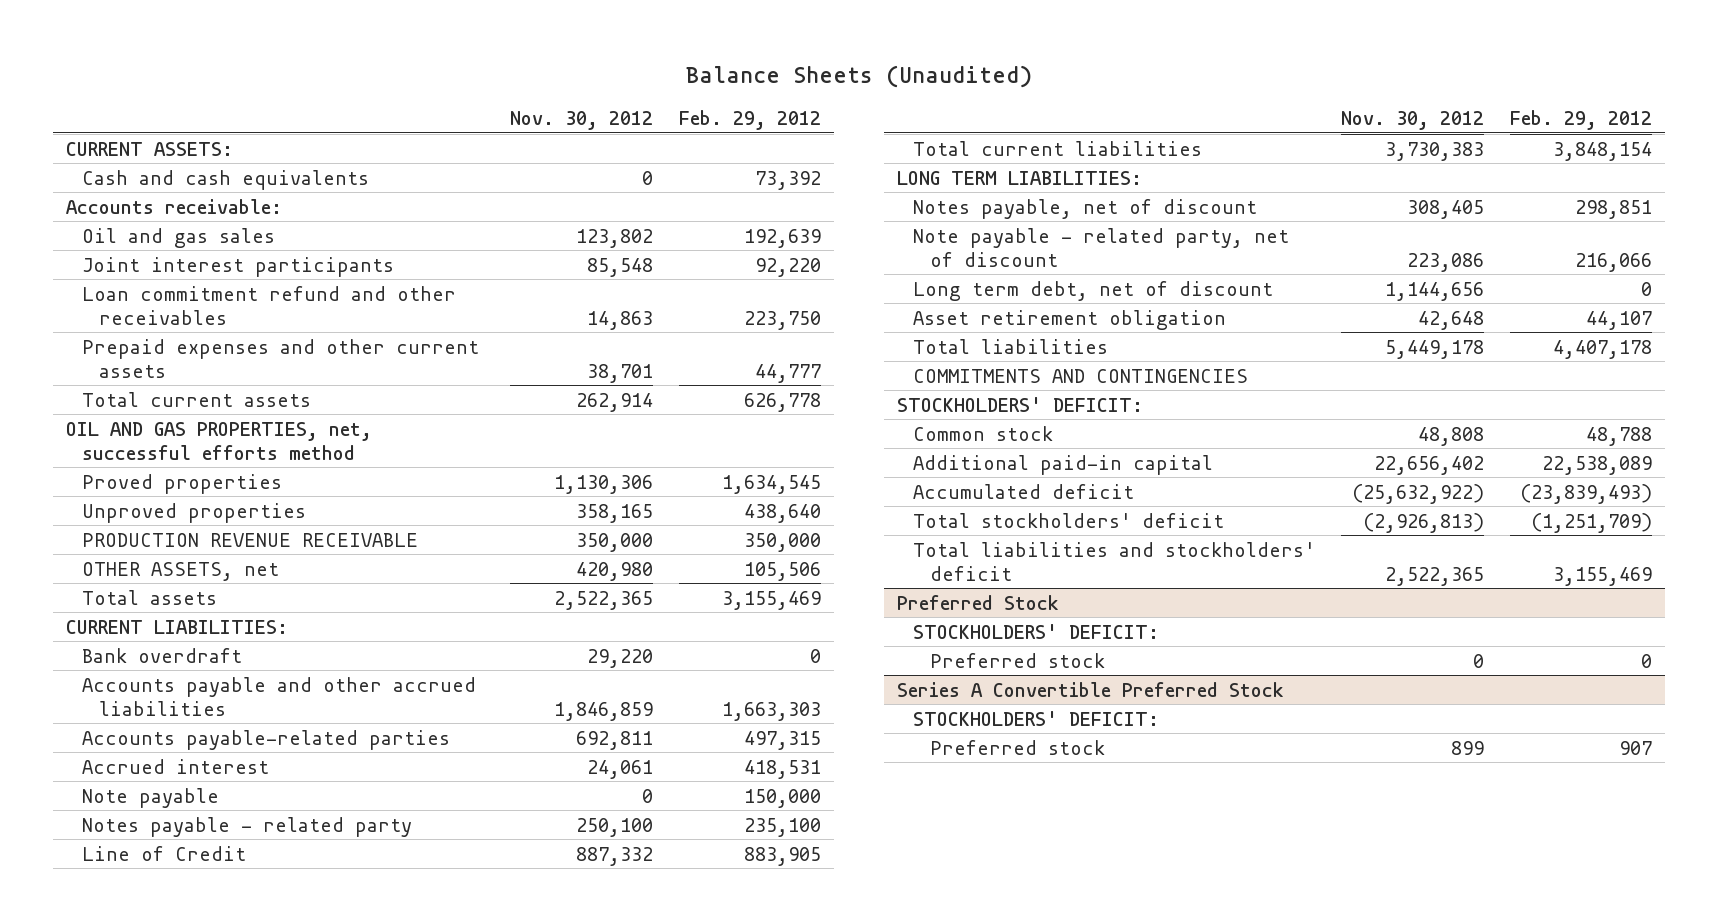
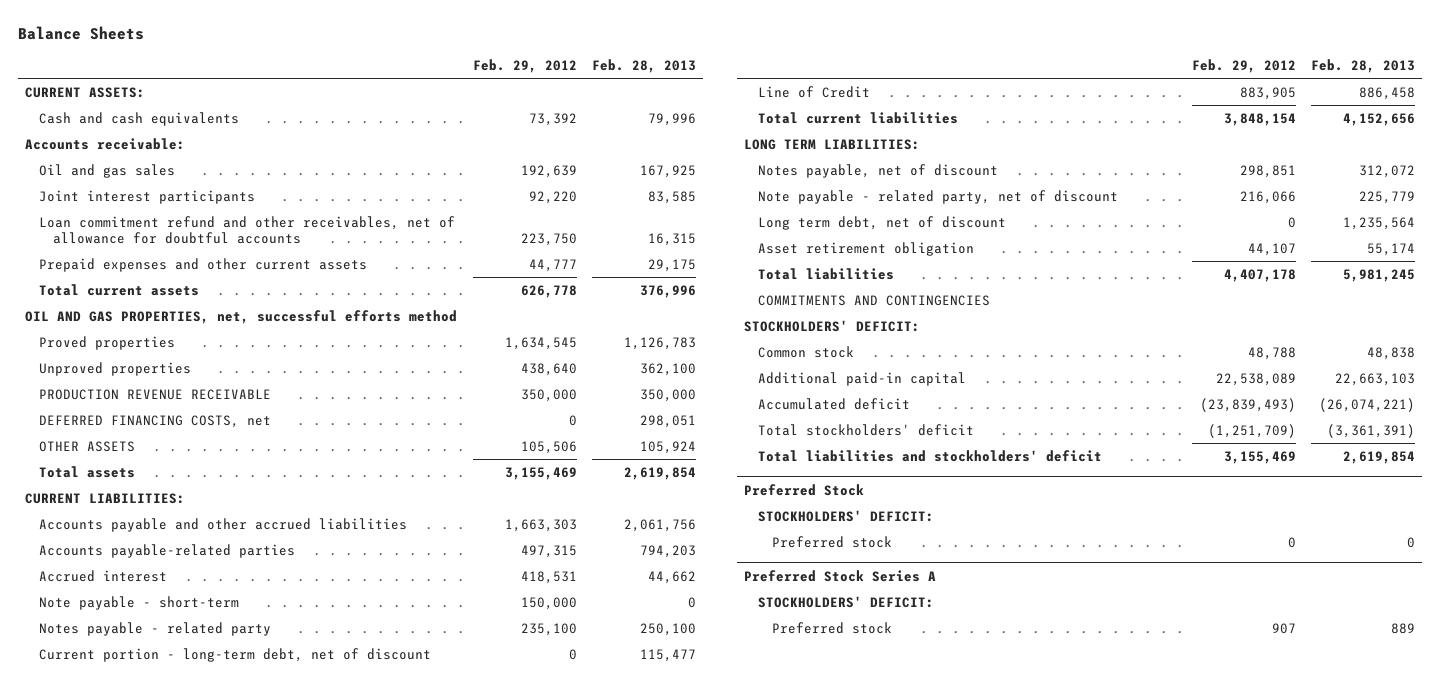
- Balance Sheets (Unaudited)
+ Balance Sheets
- | Nov. 30, 2012 | Feb. 29, 2012
+ | Feb. 29, 2012 | Feb. 28, 2013
- Loan commitment refund and other receivables | 14,863 | 223,750
+ Loan commitment refund and other receivables, net of allowance for doubtful accounts | 223,750 | 16,315
- OTHER ASSETS, net | 420,980 | 105,506
+ DEFERRED FINANCING COSTS, net | 0 | 298,051
+ OTHER ASSETS | 105,506 | 105,924
- Bank overdraft | 29,220 | 0
- Note payable | 0 | 150,000
+ Note payable - short-term | 150,000 | 0
+ Current portion - long-term debt, net of discount | 0 | 115,477
- Series A Convertible Preferred Stock
+ Preferred Stock Series A

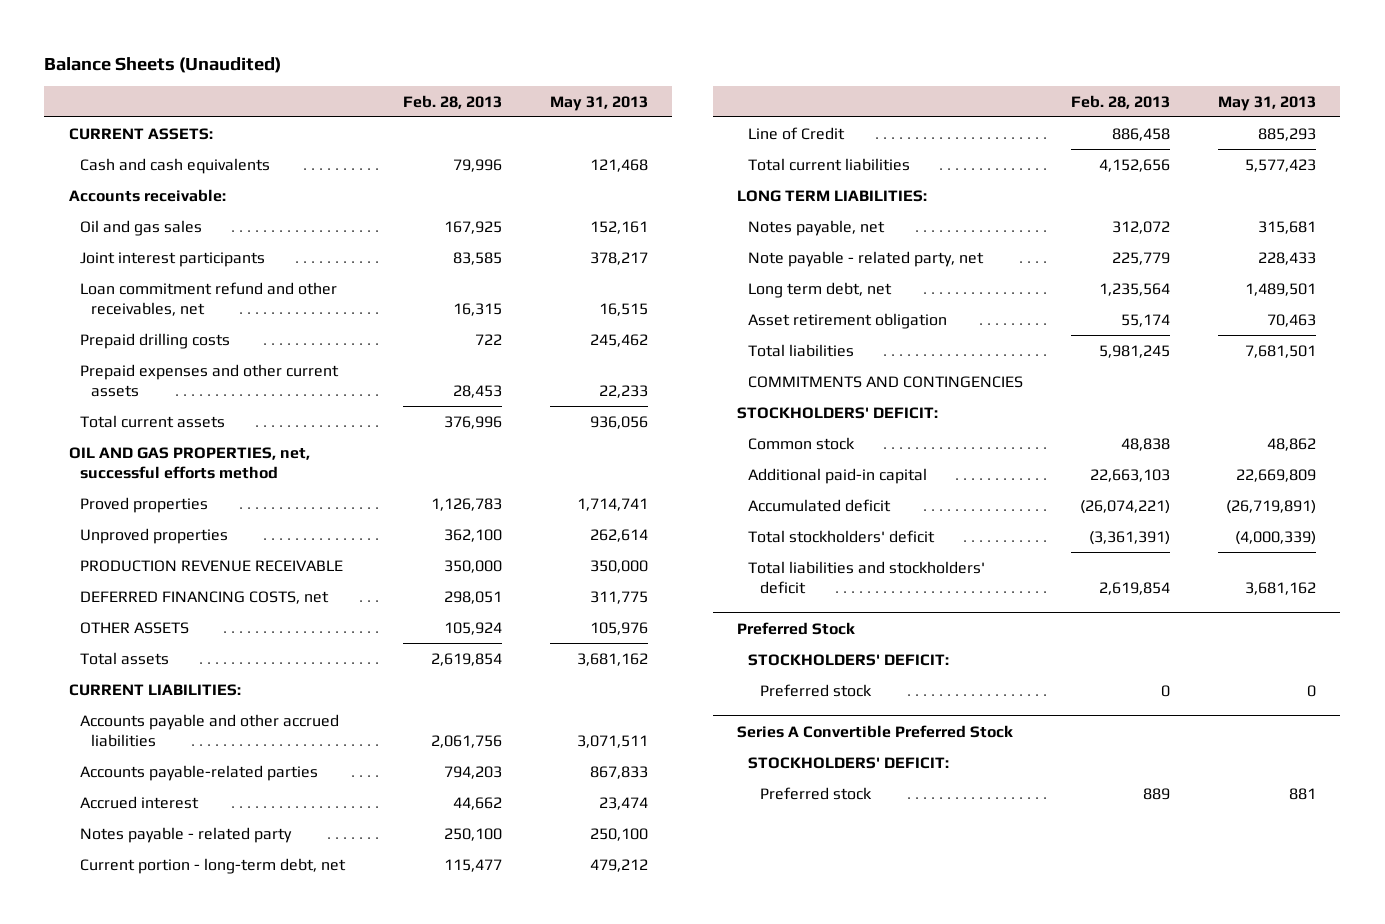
- Balance Sheets
+ Balance Sheets (Unaudited)
- | Feb. 29, 2012 | Feb. 28, 2013
+ | Feb. 28, 2013 | May 31, 2013
- Loan commitment refund and other receivables, net of allowance for doubtful accounts | 223,750 | 16,315
- Prepaid expenses and other current assets | 44,777 | 29,175
+ Loan commitment refund and other receivables, net | 16,315 | 16,515
+ Prepaid drilling costs | 722 | 245,462
+ Prepaid expenses and other current assets | 28,453 | 22,233
- Note payable - short-term | 150,000 | 0
- Current portion - long-term debt, net of discount | 0 | 115,477
+ Current portion - long-term debt, net | 115,477 | 479,212
- Notes payable, net of discount | 298,851 | 312,072
- Note payable - related party, net of discount | 216,066 | 225,779
- Long term debt, net of discount | 0 | 1,235,564
+ Notes payable, net | 312,072 | 315,681
+ Note payable - related party, net | 225,779 | 228,433
+ Long term debt, net | 1,235,564 | 1,489,501
- Preferred Stock Series A
+ Series A Convertible Preferred Stock

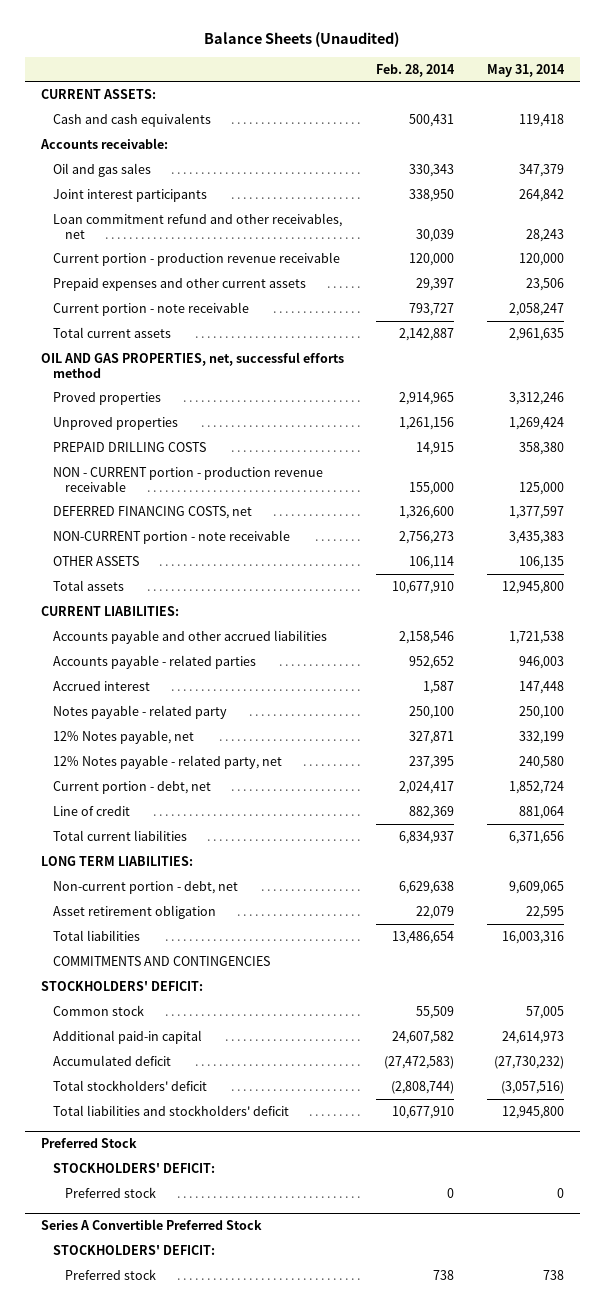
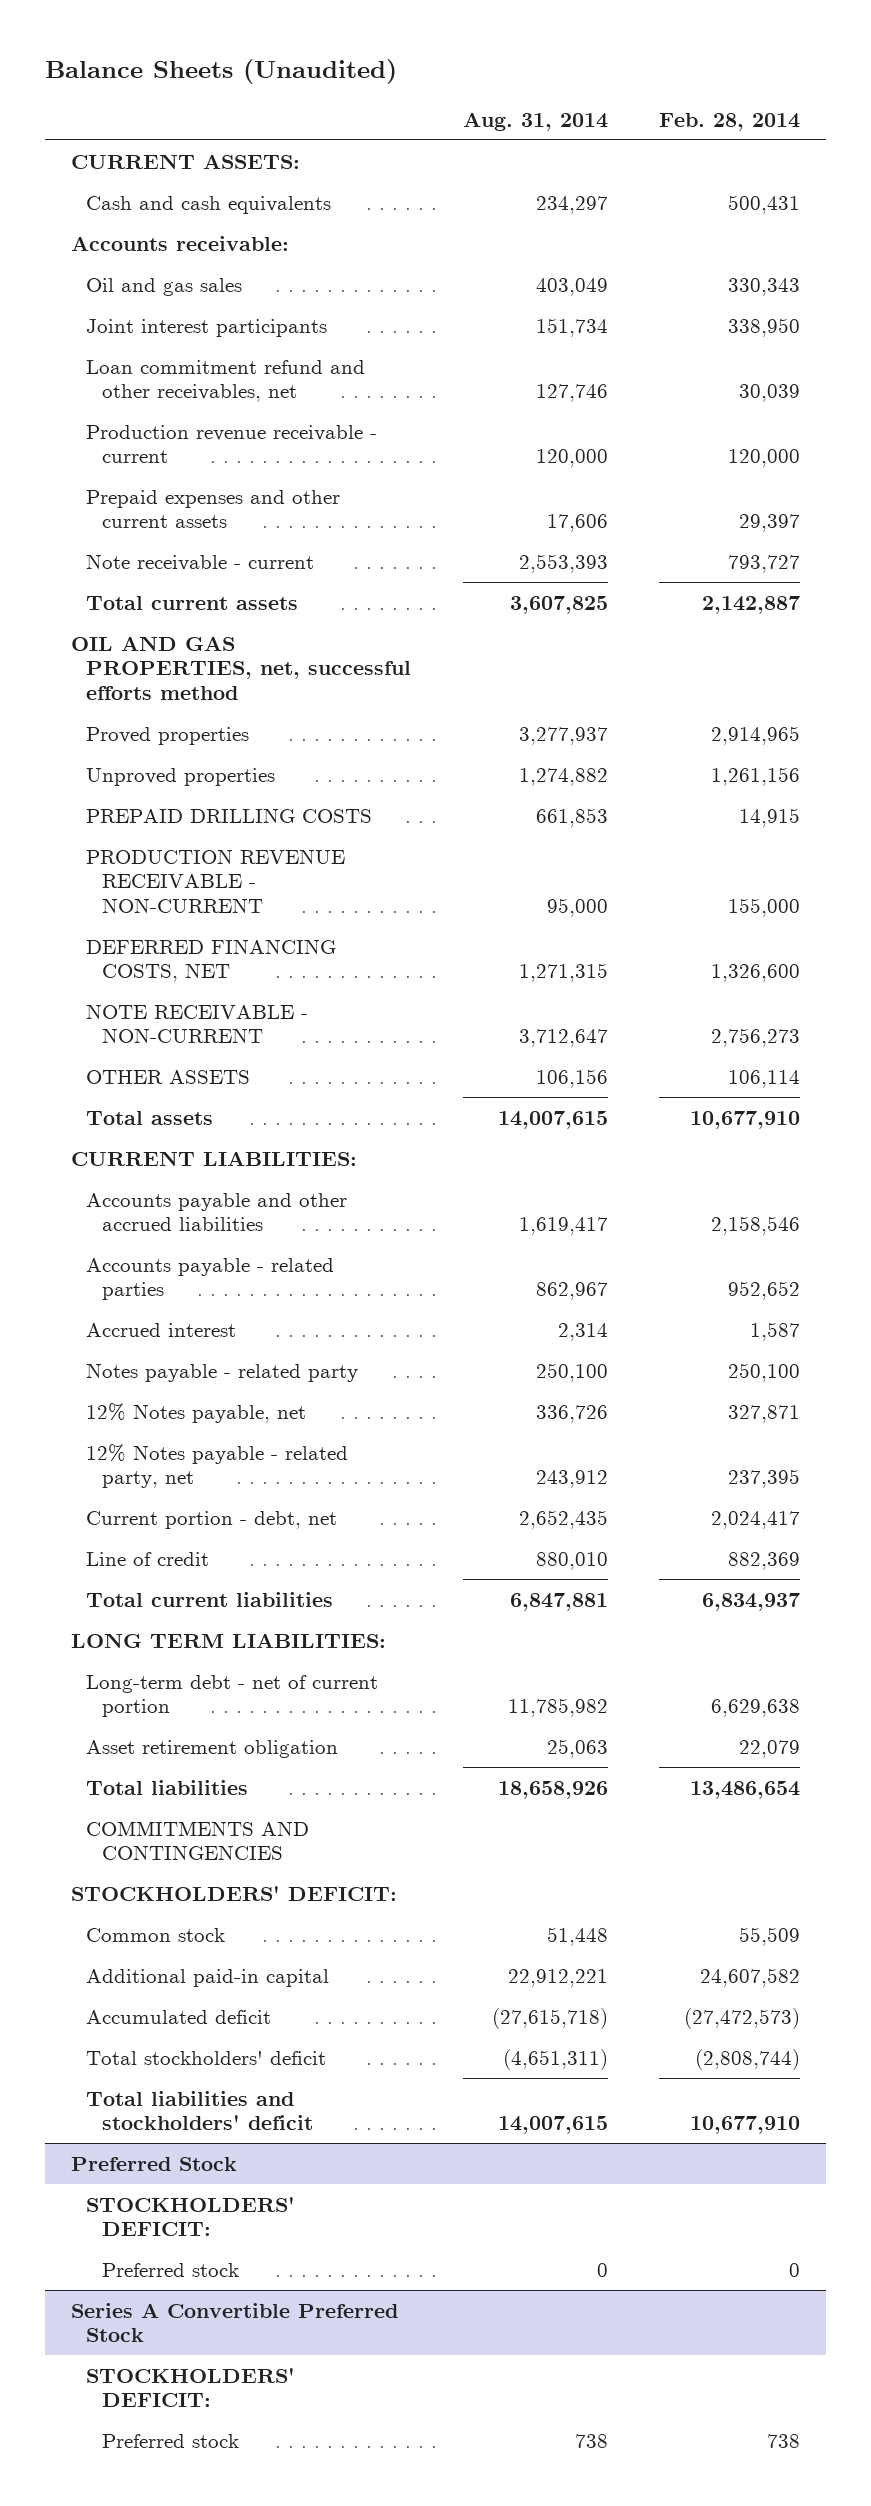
- | Feb. 28, 2014 | May 31, 2014
+ | Aug. 31, 2014 | Feb. 28, 2014
- Current portion - production revenue receivable | 120,000 | 120,000
+ Production revenue receivable - current | 120,000 | 120,000
- Current portion - note receivable | 793,727 | 2,058,247
+ Note receivable - current | 2,553,393 | 793,727
- NON - CURRENT portion - production revenue receivable | 155,000 | 125,000
- DEFERRED FINANCING COSTS, net | 1,326,600 | 1,377,597
- NON-CURRENT portion - note receivable | 2,756,273 | 3,435,383
+ PRODUCTION REVENUE RECEIVABLE - NON-CURRENT | 95,000 | 155,000
+ DEFERRED FINANCING COSTS, NET | 1,271,315 | 1,326,600
+ NOTE RECEIVABLE - NON-CURRENT | 3,712,647 | 2,756,273
- Non-current portion - debt, net | 6,629,638 | 9,609,065
+ Long-term debt - net of current portion | 11,785,982 | 6,629,638
- Accumulated deficit | (27,472,583) | (27,730,232)
+ Accumulated deficit | (27,615,718) | (27,472,573)

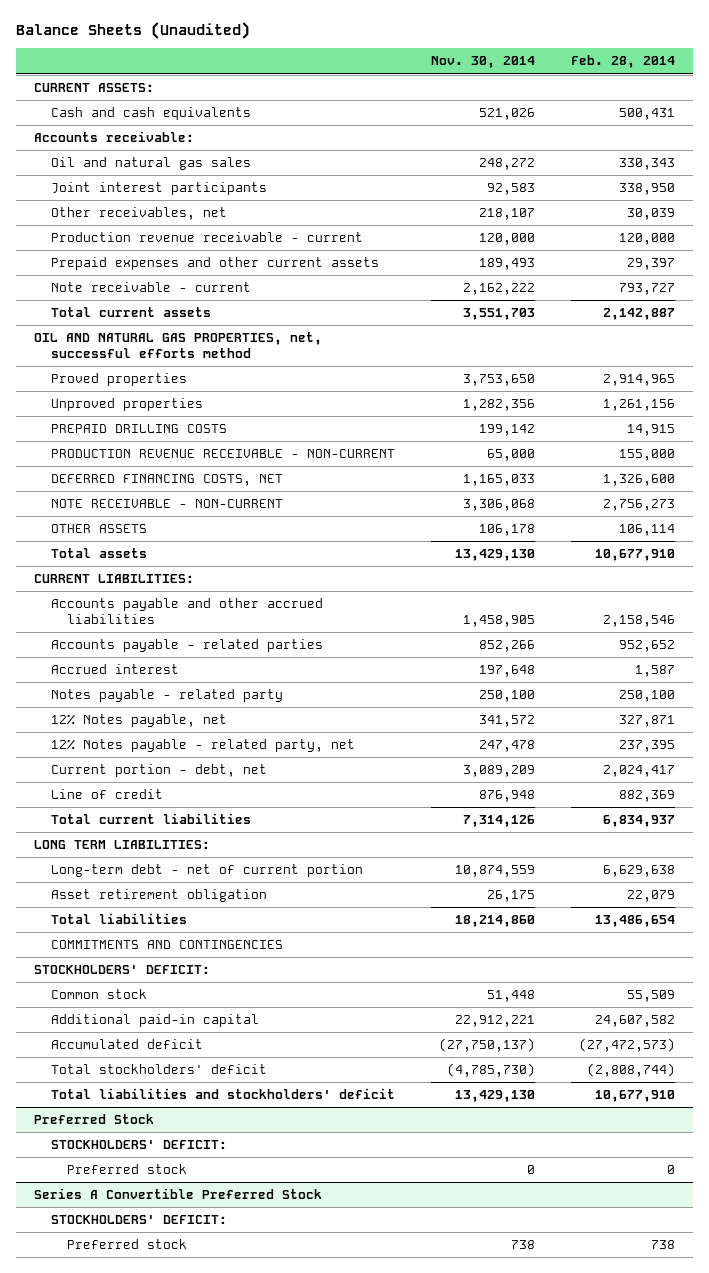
- | Aug. 31, 2014 | Feb. 28, 2014
+ | Nov. 30, 2014 | Feb. 28, 2014
- Oil and gas sales | 403,049 | 330,343
+ Oil and natural gas sales | 248,272 | 330,343
- Loan commitment refund and other receivables, net | 127,746 | 30,039
+ Other receivables, net | 218,107 | 30,039
- OIL AND GAS PROPERTIES, net, successful efforts method
+ OIL AND NATURAL GAS PROPERTIES, net, successful efforts method

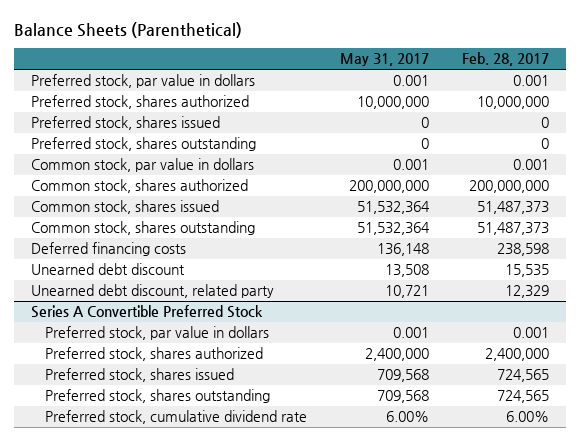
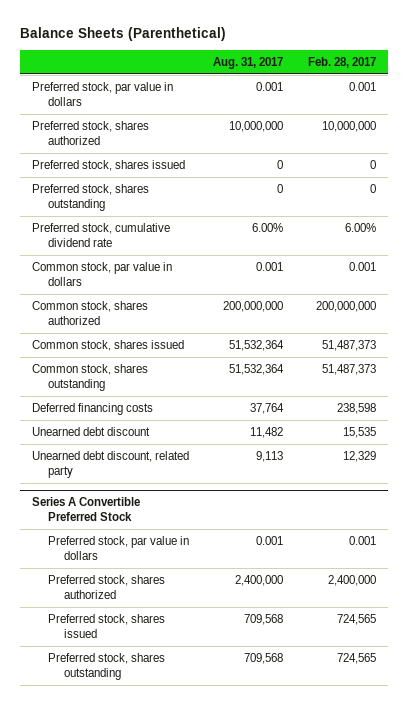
- | May 31, 2017 | Feb. 28, 2017
+ | Aug. 31, 2017 | Feb. 28, 2017
+ Preferred stock, cumulative dividend rate | 6.00% | 6.00%
@ Series A Convertible Preferred Stock
- Preferred stock, cumulative dividend rate | 6.00% | 6.00%

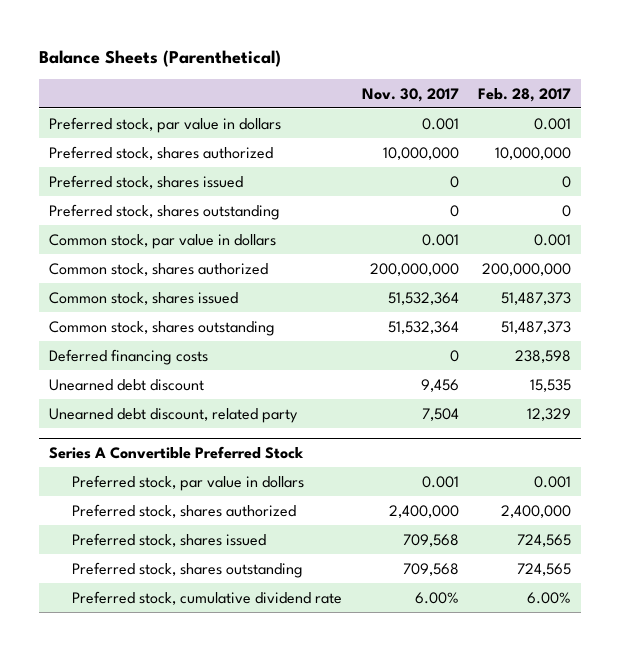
- | Aug. 31, 2017 | Feb. 28, 2017
+ | Nov. 30, 2017 | Feb. 28, 2017
- Preferred stock, cumulative dividend rate | 6.00% | 6.00%
@ Series A Convertible Preferred Stock
+ Preferred stock, cumulative dividend rate | 6.00% | 6.00%

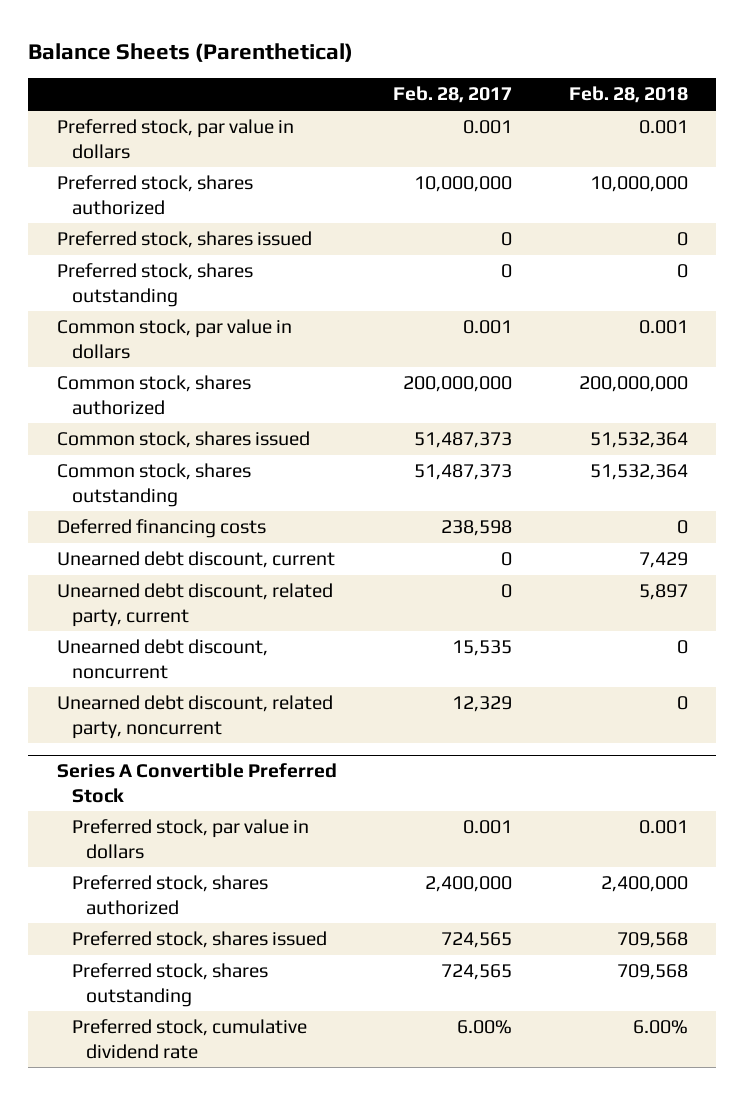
- | Nov. 30, 2017 | Feb. 28, 2017
+ | Feb. 28, 2017 | Feb. 28, 2018
- Unearned debt discount | 9,456 | 15,535
- Unearned debt discount, related party | 7,504 | 12,329
+ Unearned debt discount, current | 0 | 7,429
+ Unearned debt discount, related party, current | 0 | 5,897
+ Unearned debt discount, noncurrent | 15,535 | 0
+ Unearned debt discount, related party, noncurrent | 12,329 | 0

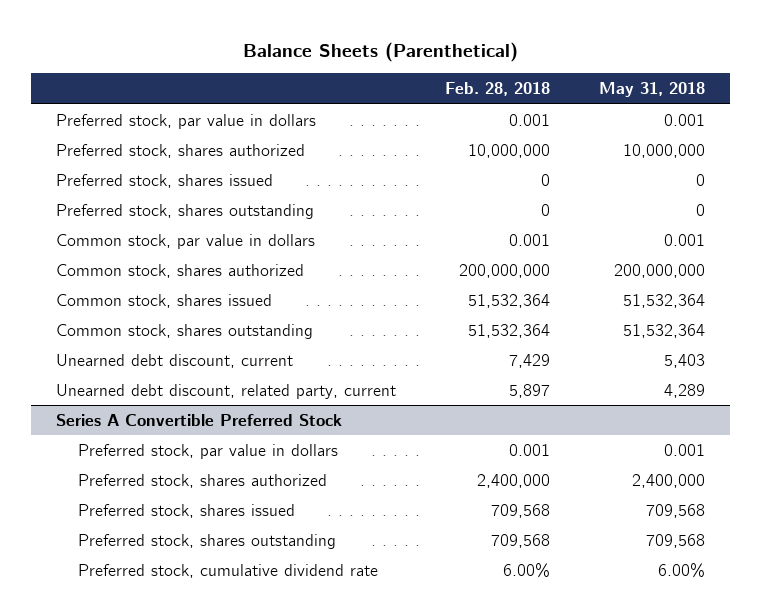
- | Feb. 28, 2017 | Feb. 28, 2018
+ | Feb. 28, 2018 | May 31, 2018
- Deferred financing costs | 238,598 | 0
- Unearned debt discount, noncurrent | 15,535 | 0
- Unearned debt discount, related party, noncurrent | 12,329 | 0

